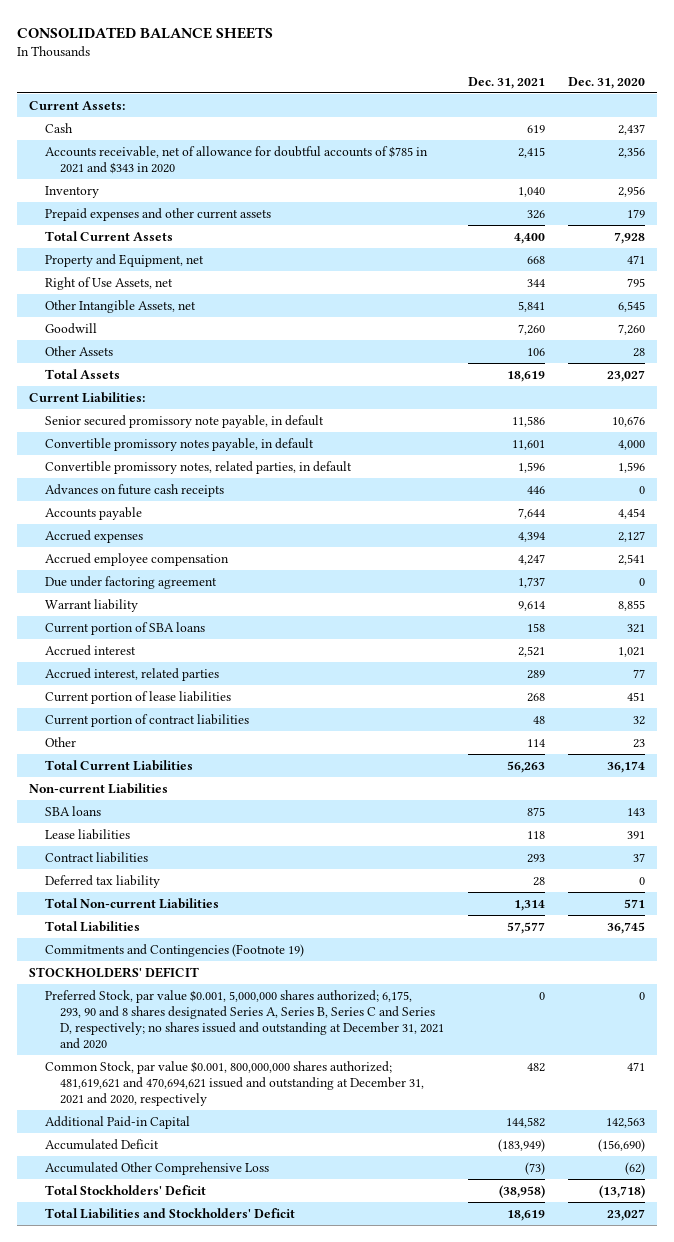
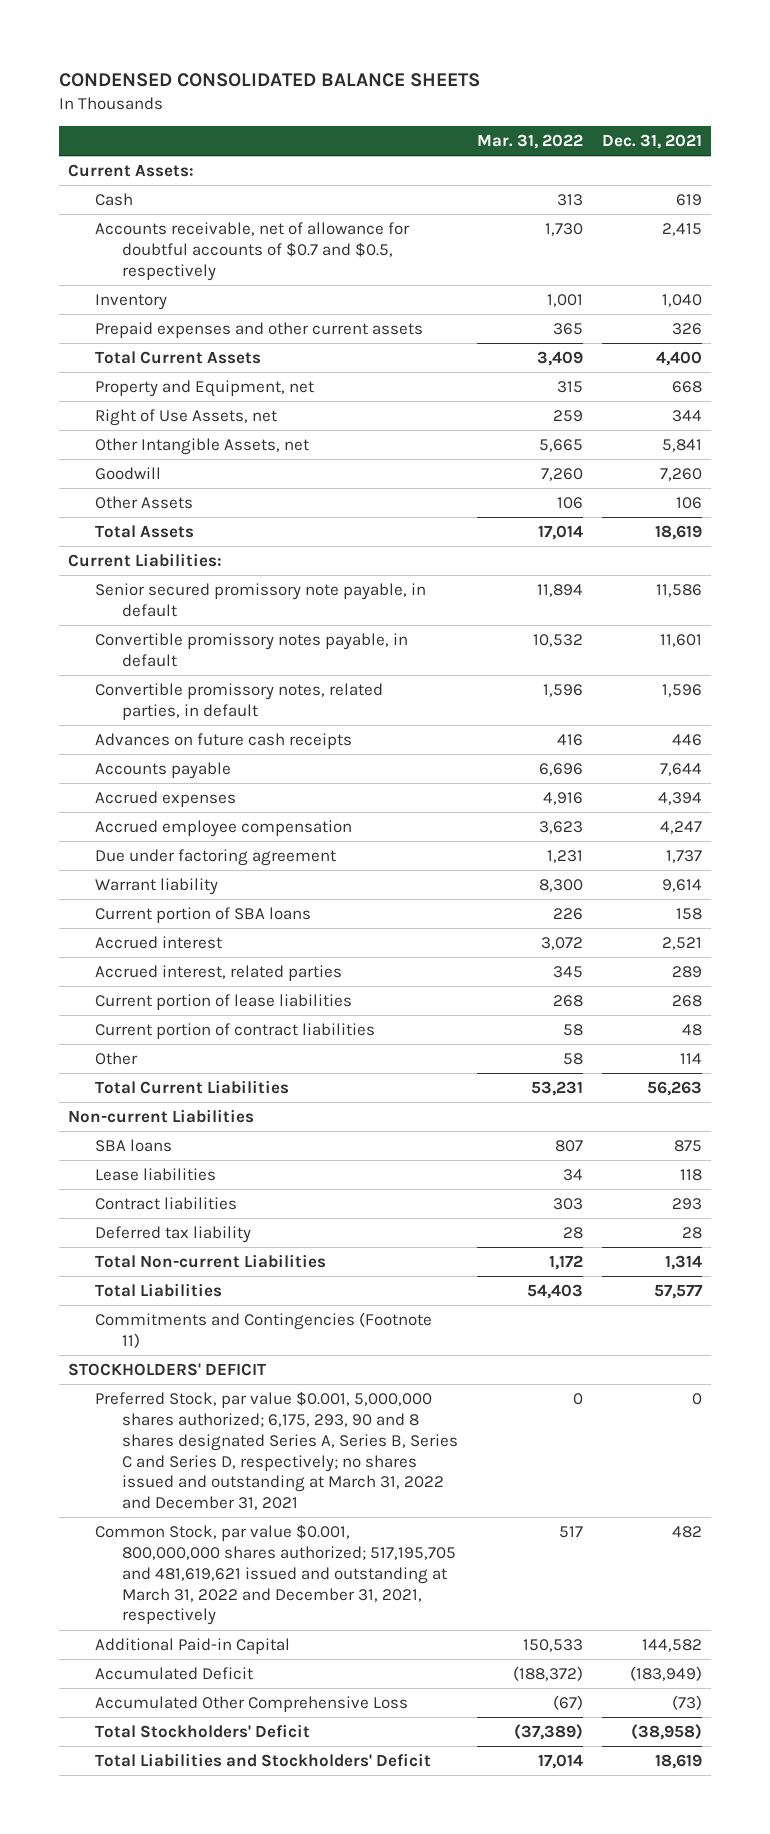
- CONSOLIDATED BALANCE SHEETS
+ CONDENSED CONSOLIDATED BALANCE SHEETS
- | Dec. 31, 2021 | Dec. 31, 2020
+ | Mar. 31, 2022 | Dec. 31, 2021
- Accounts receivable, net of allowance for doubtful accounts of $785 in 2021 and $343 in 2020 | 2,415 | 2,356
+ Accounts receivable, net of allowance for doubtful accounts of $0.7 and $0.5, respectively | 1,730 | 2,415
- Commitments and Contingencies (Footnote 19)
+ Commitments and Contingencies (Footnote 11)
- Preferred Stock, par value $0.001, 5,000,000 shares authorized; 6,175, 293, 90 and 8 shares designated Series A, Series B, Series C and Series D, respectively; no shares issued and outstanding at December 31, 2021 and 2020 | 0 | 0
- Common Stock, par value $0.001, 800,000,000 shares authorized; 481,619,621 and 470,694,621 issued and outstanding at December 31, 2021 and 2020, respectively | 482 | 471
+ Preferred Stock, par value $0.001, 5,000,000 shares authorized; 6,175, 293, 90 and 8 shares designated Series A, Series B, Series C and Series D, respectively; no shares issued and outstanding at March 31, 2022 and December 31, 2021 | 0 | 0
+ Common Stock, par value $0.001, 800,000,000 shares authorized; 517,195,705 and 481,619,621 issued and outstanding at March 31, 2022 and December 31, 2021, respectively | 517 | 482

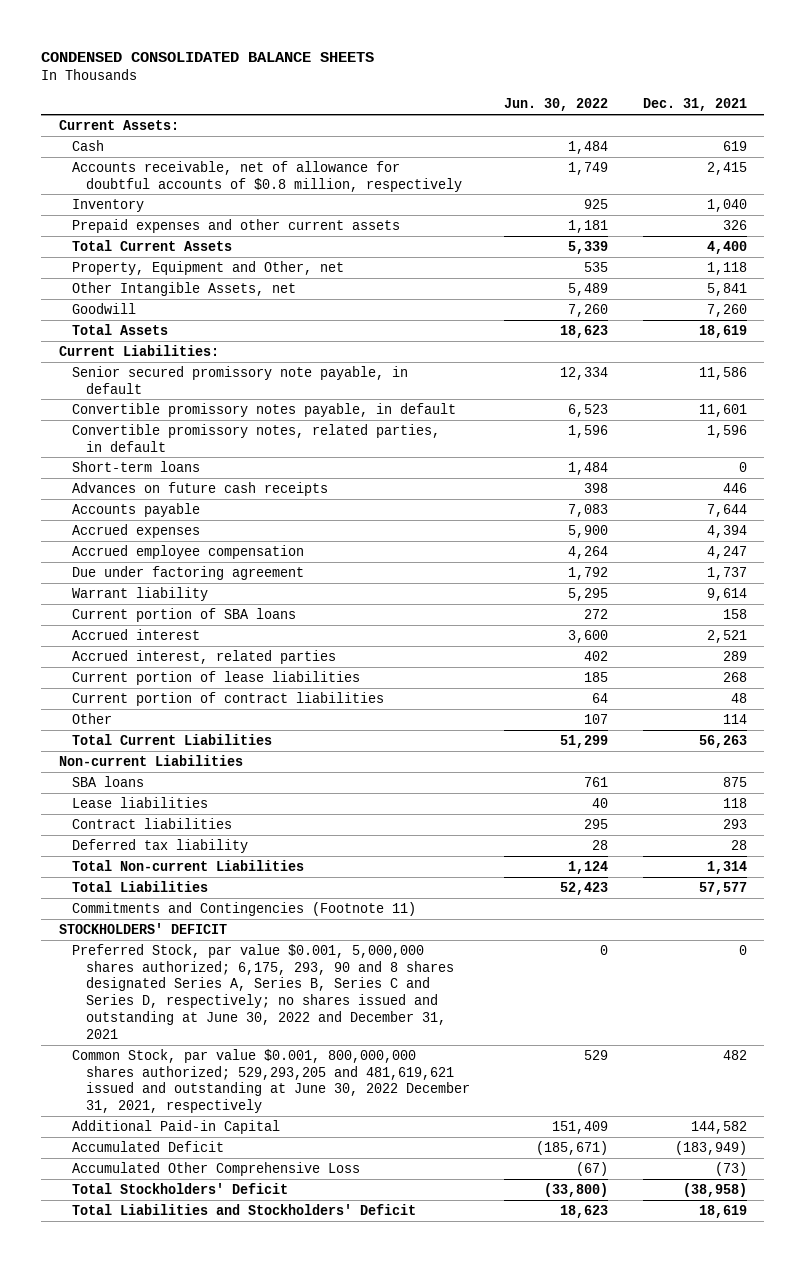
- | Mar. 31, 2022 | Dec. 31, 2021
+ | Jun. 30, 2022 | Dec. 31, 2021
- Accounts receivable, net of allowance for doubtful accounts of $0.7 and $0.5, respectively | 1,730 | 2,415
+ Accounts receivable, net of allowance for doubtful accounts of $0.8 million, respectively | 1,749 | 2,415
- Property and Equipment, net | 315 | 668
- Right of Use Assets, net | 259 | 344
+ Property, Equipment and Other, net | 535 | 1,118
- Other Assets | 106 | 106
+ Short-term loans | 1,484 | 0
- Preferred Stock, par value $0.001, 5,000,000 shares authorized; 6,175, 293, 90 and 8 shares designated Series A, Series B, Series C and Series D, respectively; no shares issued and outstanding at March 31, 2022 and December 31, 2021 | 0 | 0
- Common Stock, par value $0.001, 800,000,000 shares authorized; 517,195,705 and 481,619,621 issued and outstanding at March 31, 2022 and December 31, 2021, respectively | 517 | 482
+ Preferred Stock, par value $0.001, 5,000,000 shares authorized; 6,175, 293, 90 and 8 shares designated Series A, Series B, Series C and Series D, respectively; no shares issued and outstanding at June 30, 2022 and December 31, 2021 | 0 | 0
+ Common Stock, par value $0.001, 800,000,000 shares authorized; 529,293,205 and 481,619,621 issued and outstanding at June 30, 2022 December 31, 2021, respectively | 529 | 482

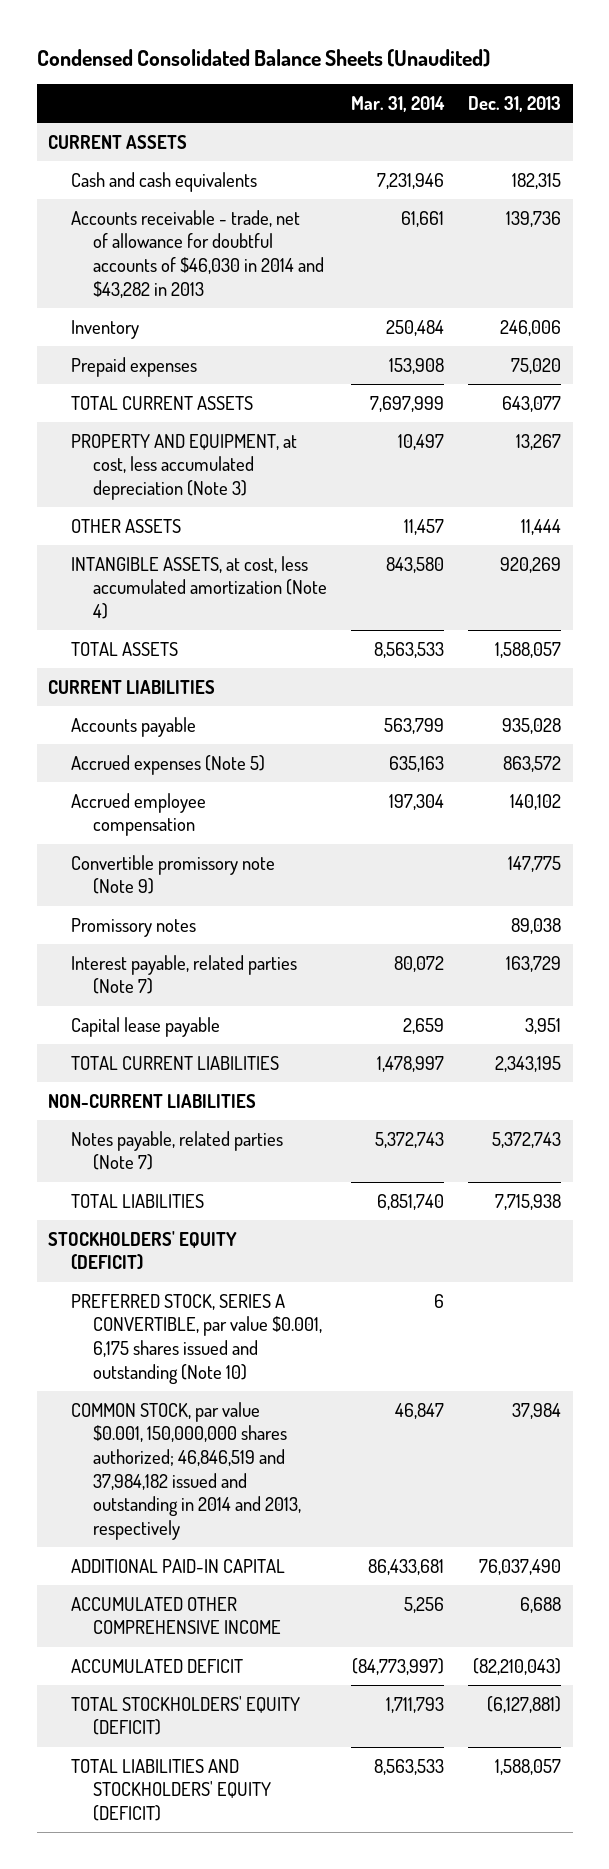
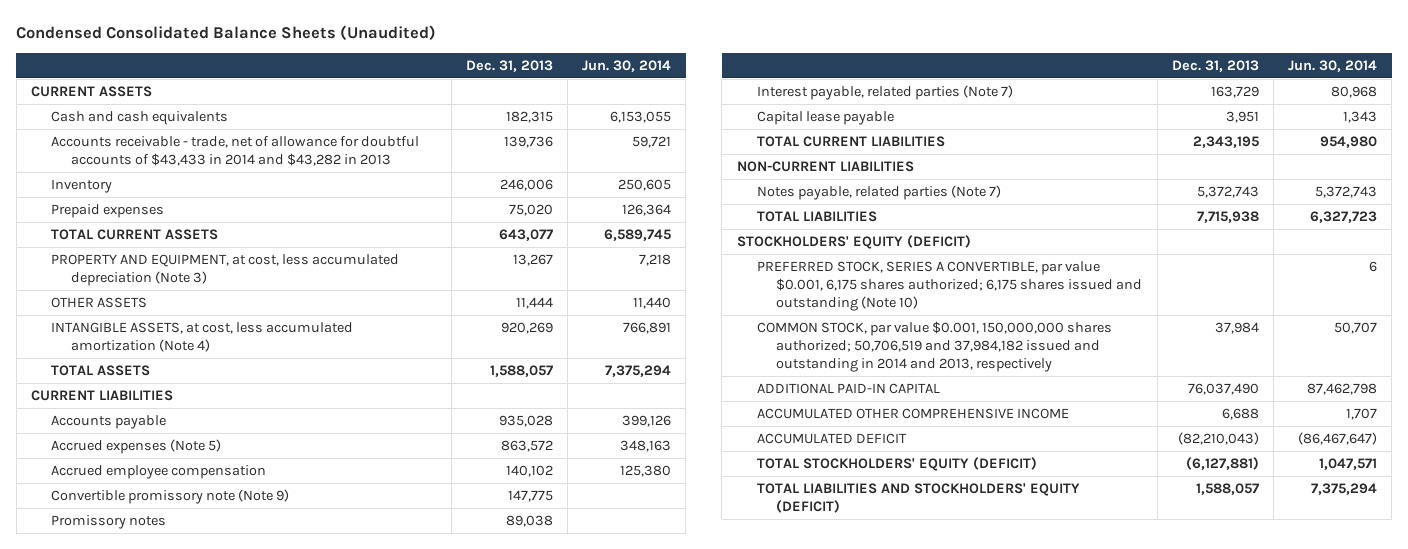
- | Mar. 31, 2014 | Dec. 31, 2013
+ | Dec. 31, 2013 | Jun. 30, 2014
- Accounts receivable - trade, net of allowance for doubtful accounts of $46,030 in 2014 and $43,282 in 2013 | 61,661 | 139,736
+ Accounts receivable - trade, net of allowance for doubtful accounts of $43,433 in 2014 and $43,282 in 2013 | 139,736 | 59,721
- PREFERRED STOCK, SERIES A CONVERTIBLE, par value $0.001, 6,175 shares issued and outstanding (Note 10) | 6 |
- COMMON STOCK, par value $0.001, 150,000,000 shares authorized; 46,846,519 and 37,984,182 issued and outstanding in 2014 and 2013, respectively | 46,847 | 37,984
+ PREFERRED STOCK, SERIES A CONVERTIBLE, par value $0.001, 6,175 shares authorized; 6,175 shares issued and outstanding (Note 10) | | 6
+ COMMON STOCK, par value $0.001, 150,000,000 shares authorized; 50,706,519 and 37,984,182 issued and outstanding in 2014 and 2013, respectively | 37,984 | 50,707

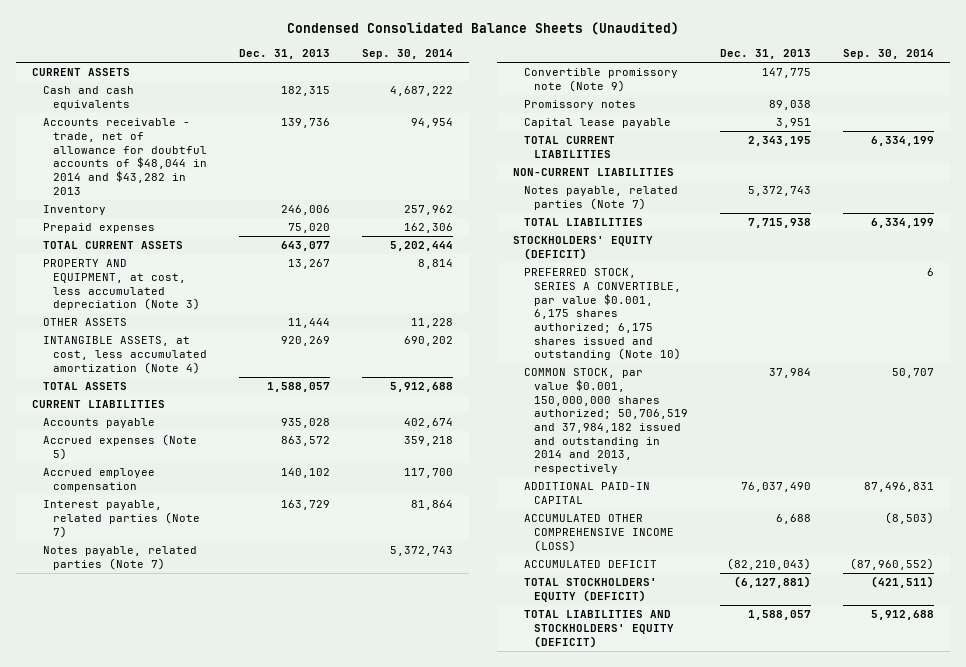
- | Dec. 31, 2013 | Jun. 30, 2014
+ | Dec. 31, 2013 | Sep. 30, 2014
- Accounts receivable - trade, net of allowance for doubtful accounts of $43,433 in 2014 and $43,282 in 2013 | 139,736 | 59,721
+ Accounts receivable - trade, net of allowance for doubtful accounts of $48,044 in 2014 and $43,282 in 2013 | 139,736 | 94,954
moved up: Interest payable, related parties (Note 7) | 163,729 | 81,864
+ Notes payable, related parties (Note 7) | | 5,372,743
- ACCUMULATED OTHER COMPREHENSIVE INCOME | 6,688 | 1,707
+ ACCUMULATED OTHER COMPREHENSIVE INCOME (LOSS) | 6,688 | (8,503)

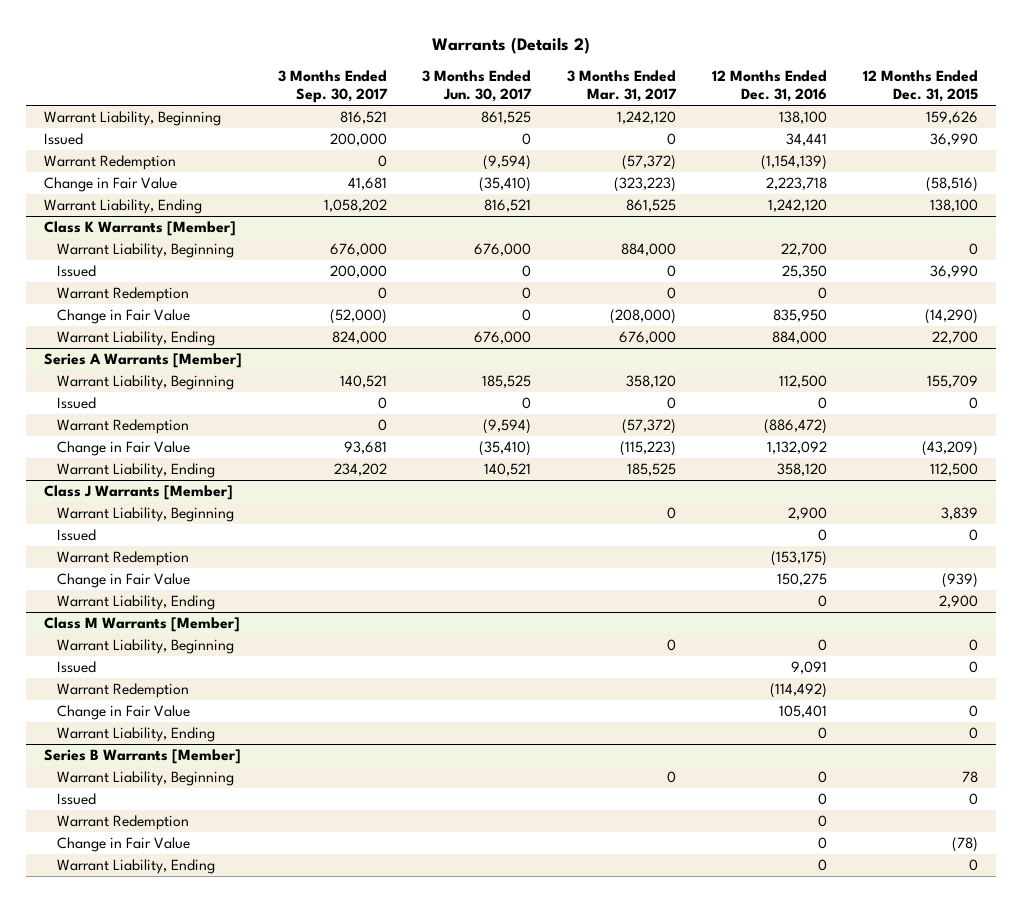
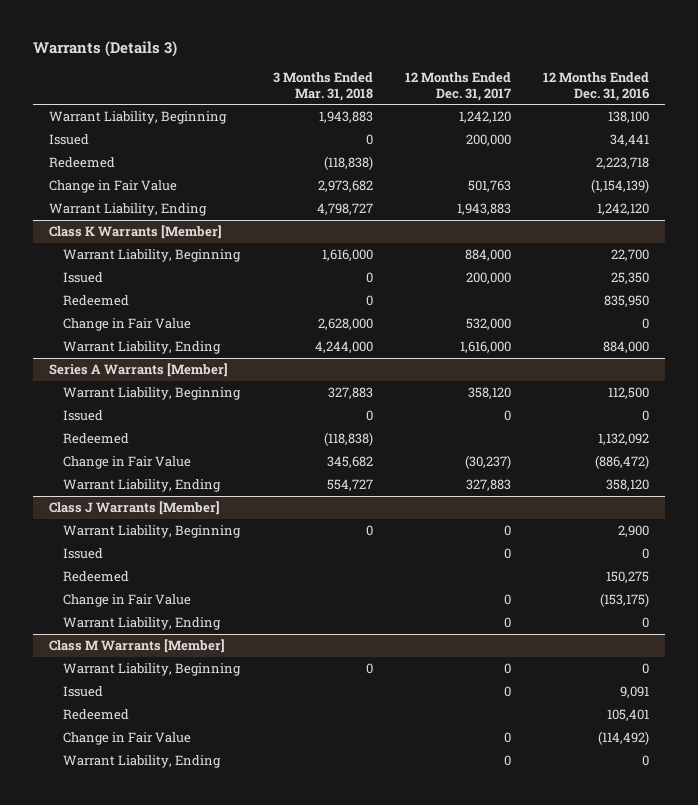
- Warrants (Details 2)
+ Warrants (Details 3)
- | 3 Months Ended Sep. 30, 2017 | 3 Months Ended Jun. 30, 2017 | 3 Months Ended Mar. 31, 2017 | 12 Months Ended Dec. 31, 2016 | 12 Months Ended Dec. 31, 2015
+ | 3 Months Ended Mar. 31, 2018 | 12 Months Ended Dec. 31, 2017 | 12 Months Ended Dec. 31, 2016
- Warrant Redemption | 0 | (9,594) | (57,372) | (1,154,139) |
- Change in Fair Value | 41,681 | (35,410) | (323,223) | 2,223,718 | (58,516)
+ Redeemed | (118,838) | | 2,223,718
+ Change in Fair Value | 2,973,682 | 501,763 | (1,154,139)
@ Class K Warrants [Member]
- Warrant Redemption | 0 | 0 | 0 | 0 |
- Change in Fair Value | (52,000) | 0 | (208,000) | 835,950 | (14,290)
+ Redeemed | 0 | | 835,950
+ Change in Fair Value | 2,628,000 | 532,000 | 0
@ Series A Warrants [Member]
- Warrant Redemption | 0 | (9,594) | (57,372) | (886,472) |
- Change in Fair Value | 93,681 | (35,410) | (115,223) | 1,132,092 | (43,209)
+ Redeemed | (118,838) | | 1,132,092
+ Change in Fair Value | 345,682 | (30,237) | (886,472)
@ Class J Warrants [Member]
- Warrant Redemption | | | | (153,175) |
- Change in Fair Value | | | | 150,275 | (939)
+ Redeemed | | | 150,275
+ Change in Fair Value | | 0 | (153,175)
@ Class M Warrants [Member]
- Warrant Redemption | | | | (114,492) |
- Change in Fair Value | | | | 105,401 | 0
- Warrant Liability, Ending | | | | 0 | 0
- Series B Warrants [Member]
- Warrant Liability, Beginning | | | 0 | 0 | 78
- Issued | | | | 0 | 0
- Warrant Redemption | | | | 0 |
- Change in Fair Value | | | | 0 | (78)
@ Class M Warrants [Member]
+ Redeemed | | | 105,401
+ Change in Fair Value | | 0 | (114,492)

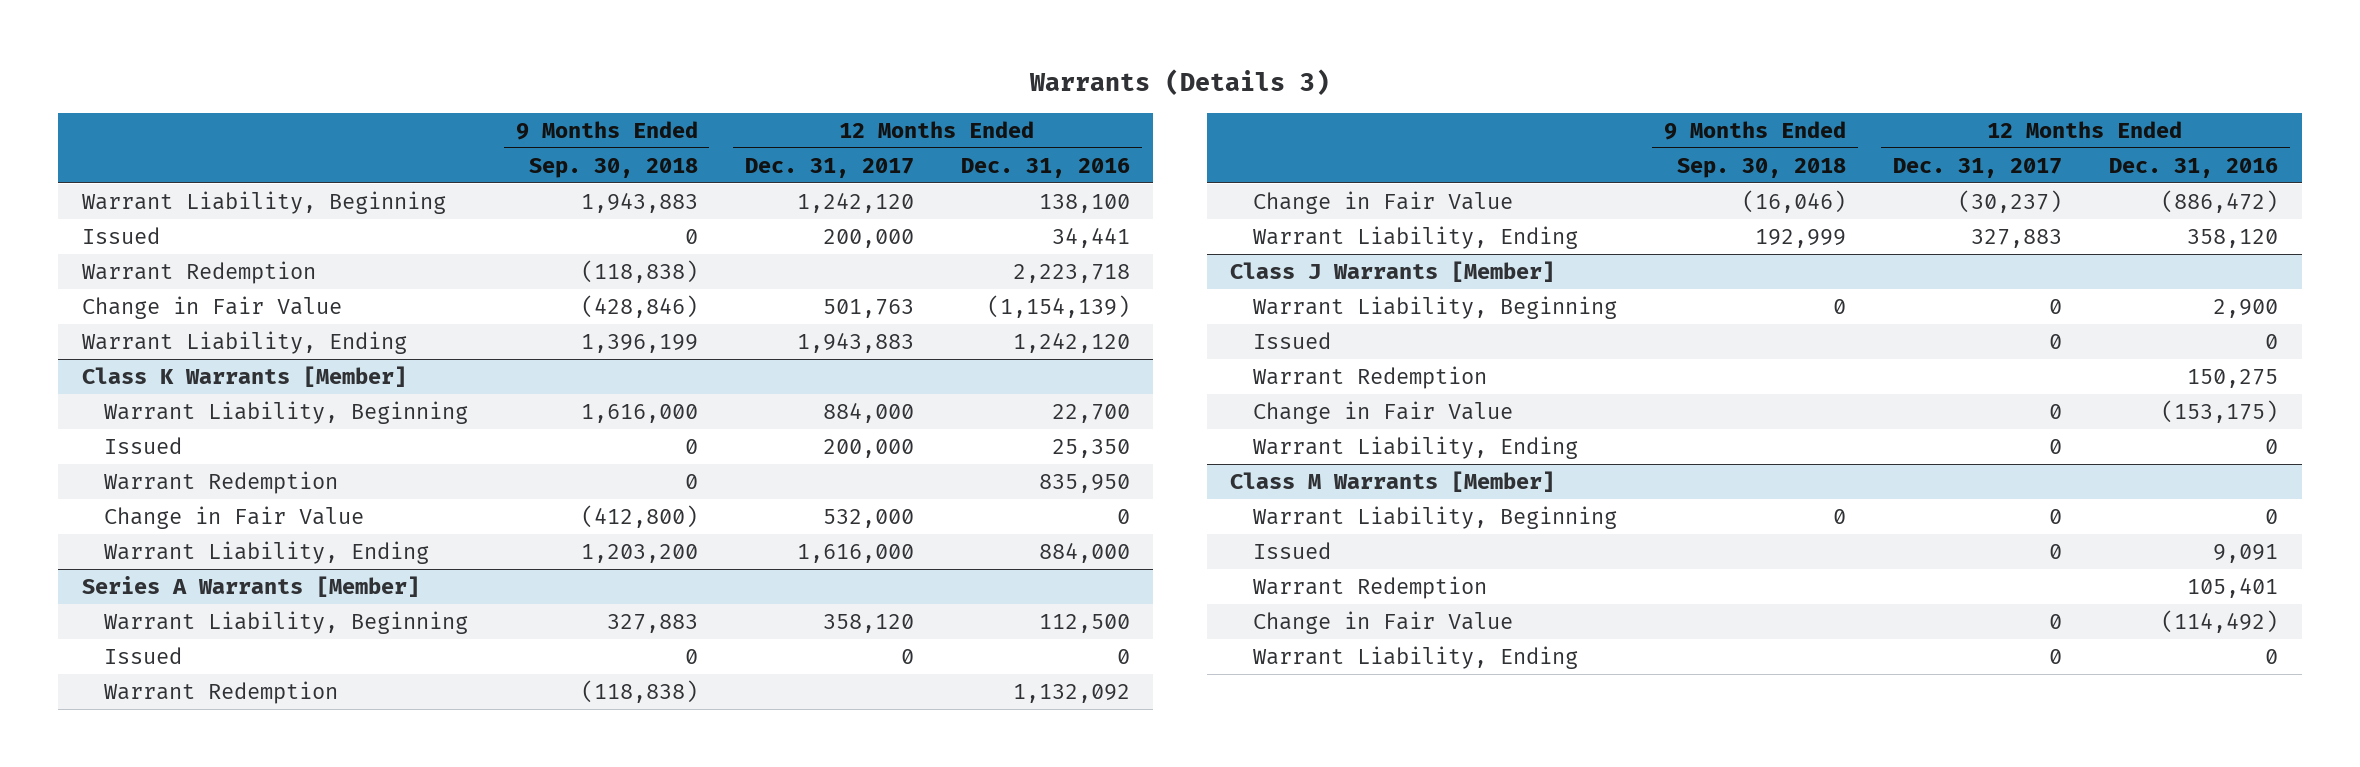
- | 3 Months Ended Mar. 31, 2018 | 12 Months Ended Dec. 31, 2017 | 12 Months Ended Dec. 31, 2016
+ | 9 Months Ended Sep. 30, 2018 | 12 Months Ended Dec. 31, 2017 | 12 Months Ended Dec. 31, 2016
- Redeemed | (118,838) | | 2,223,718
+ Warrant Redemption | (118,838) | | 2,223,718
@ Class K Warrants [Member]
- Redeemed | 0 | | 835,950
+ Warrant Redemption | 0 | | 835,950
@ Series A Warrants [Member]
- Redeemed | (118,838) | | 1,132,092
+ Warrant Redemption | (118,838) | | 1,132,092
@ Class J Warrants [Member]
- Redeemed | | | 150,275
+ Warrant Redemption | | | 150,275
@ Class M Warrants [Member]
- Redeemed | | | 105,401
+ Warrant Redemption | | | 105,401

